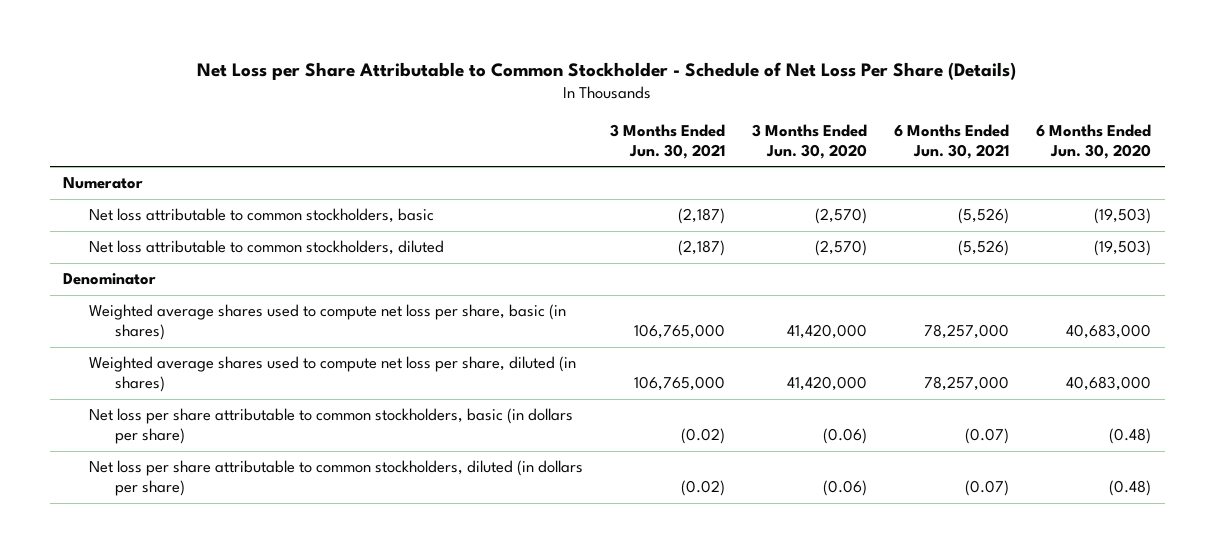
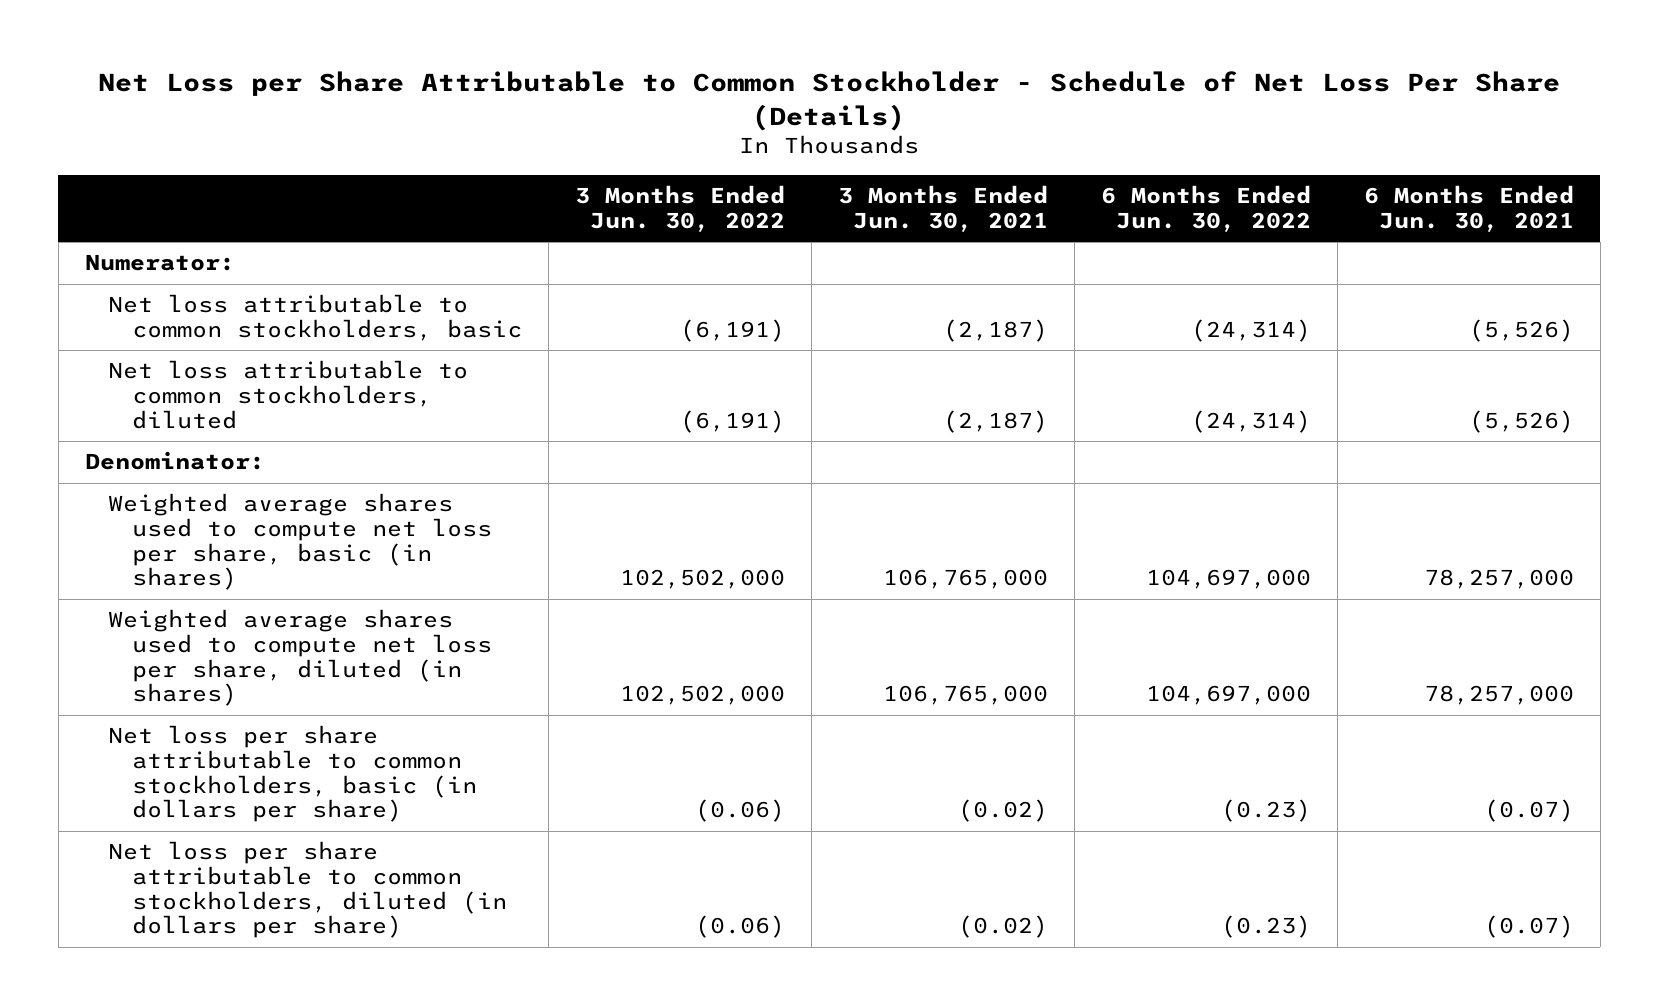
- | 3 Months Ended Jun. 30, 2021 | 3 Months Ended Jun. 30, 2020 | 6 Months Ended Jun. 30, 2021 | 6 Months Ended Jun. 30, 2020
+ | 3 Months Ended Jun. 30, 2022 | 3 Months Ended Jun. 30, 2021 | 6 Months Ended Jun. 30, 2022 | 6 Months Ended Jun. 30, 2021
- Numerator
+ Numerator:
- Denominator
+ Denominator:

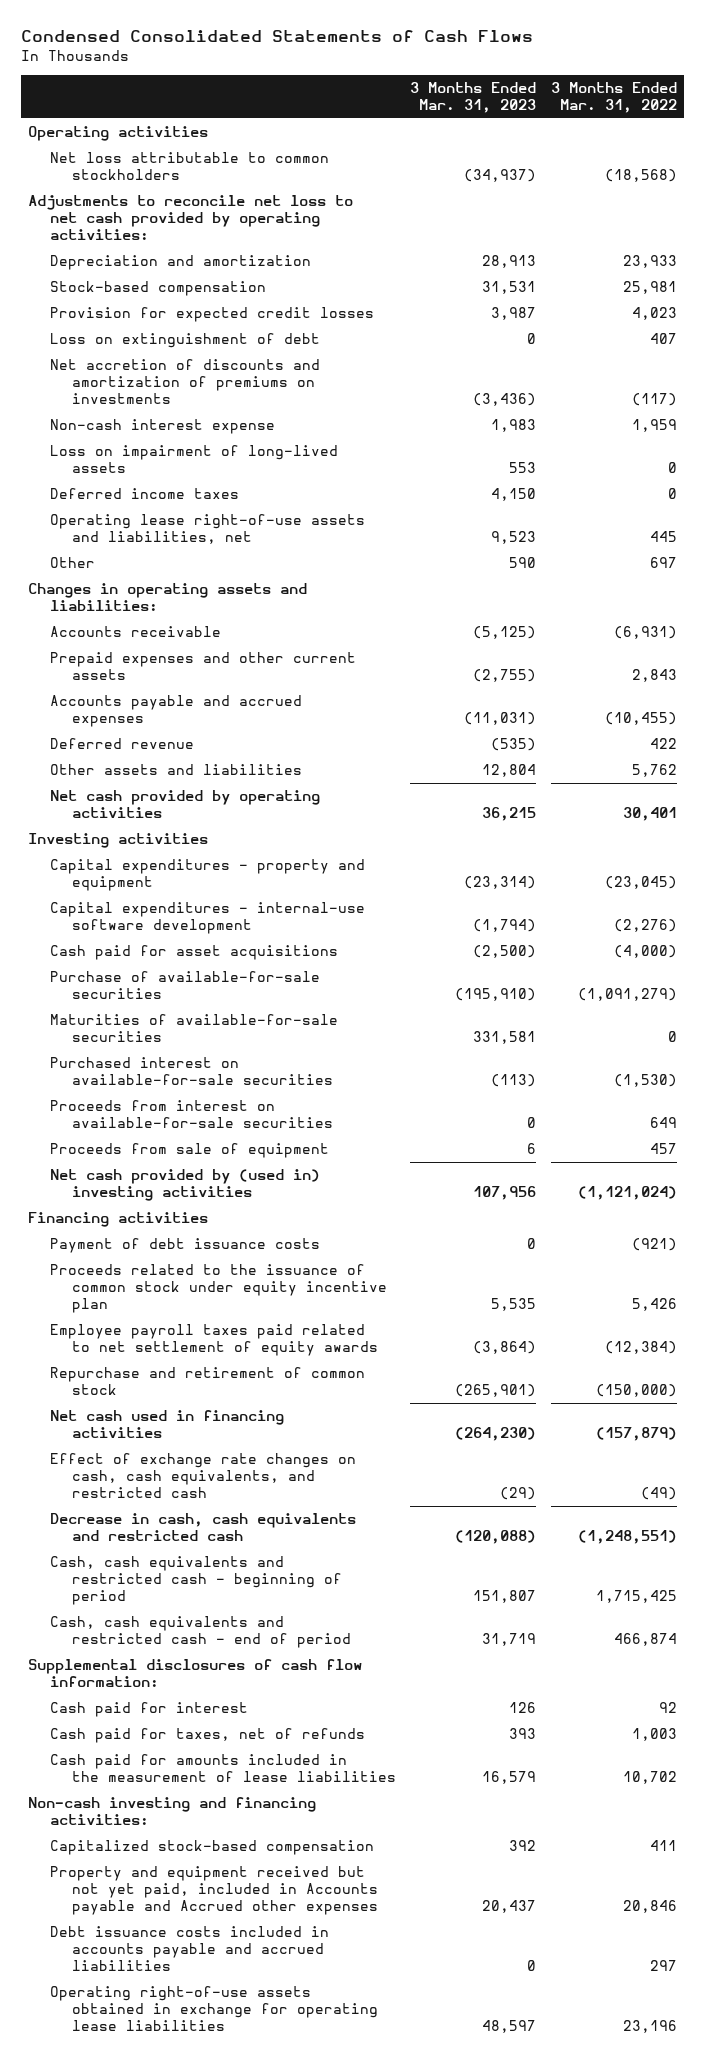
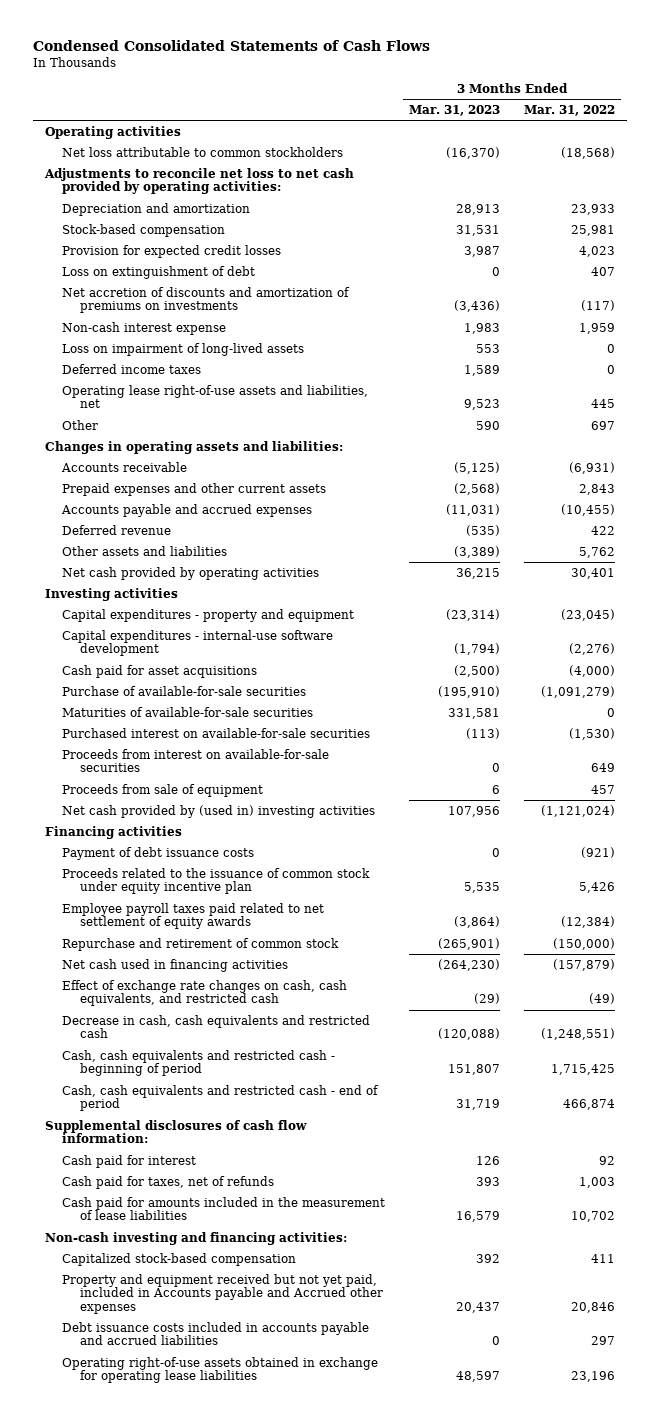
- Net loss attributable to common stockholders | (34,937) | (18,568)
+ Net loss attributable to common stockholders | (16,370) | (18,568)
- Deferred income taxes | 4,150 | 0
+ Deferred income taxes | 1,589 | 0
- Prepaid expenses and other current assets | (2,755) | 2,843
+ Prepaid expenses and other current assets | (2,568) | 2,843
- Other assets and liabilities | 12,804 | 5,762
+ Other assets and liabilities | (3,389) | 5,762

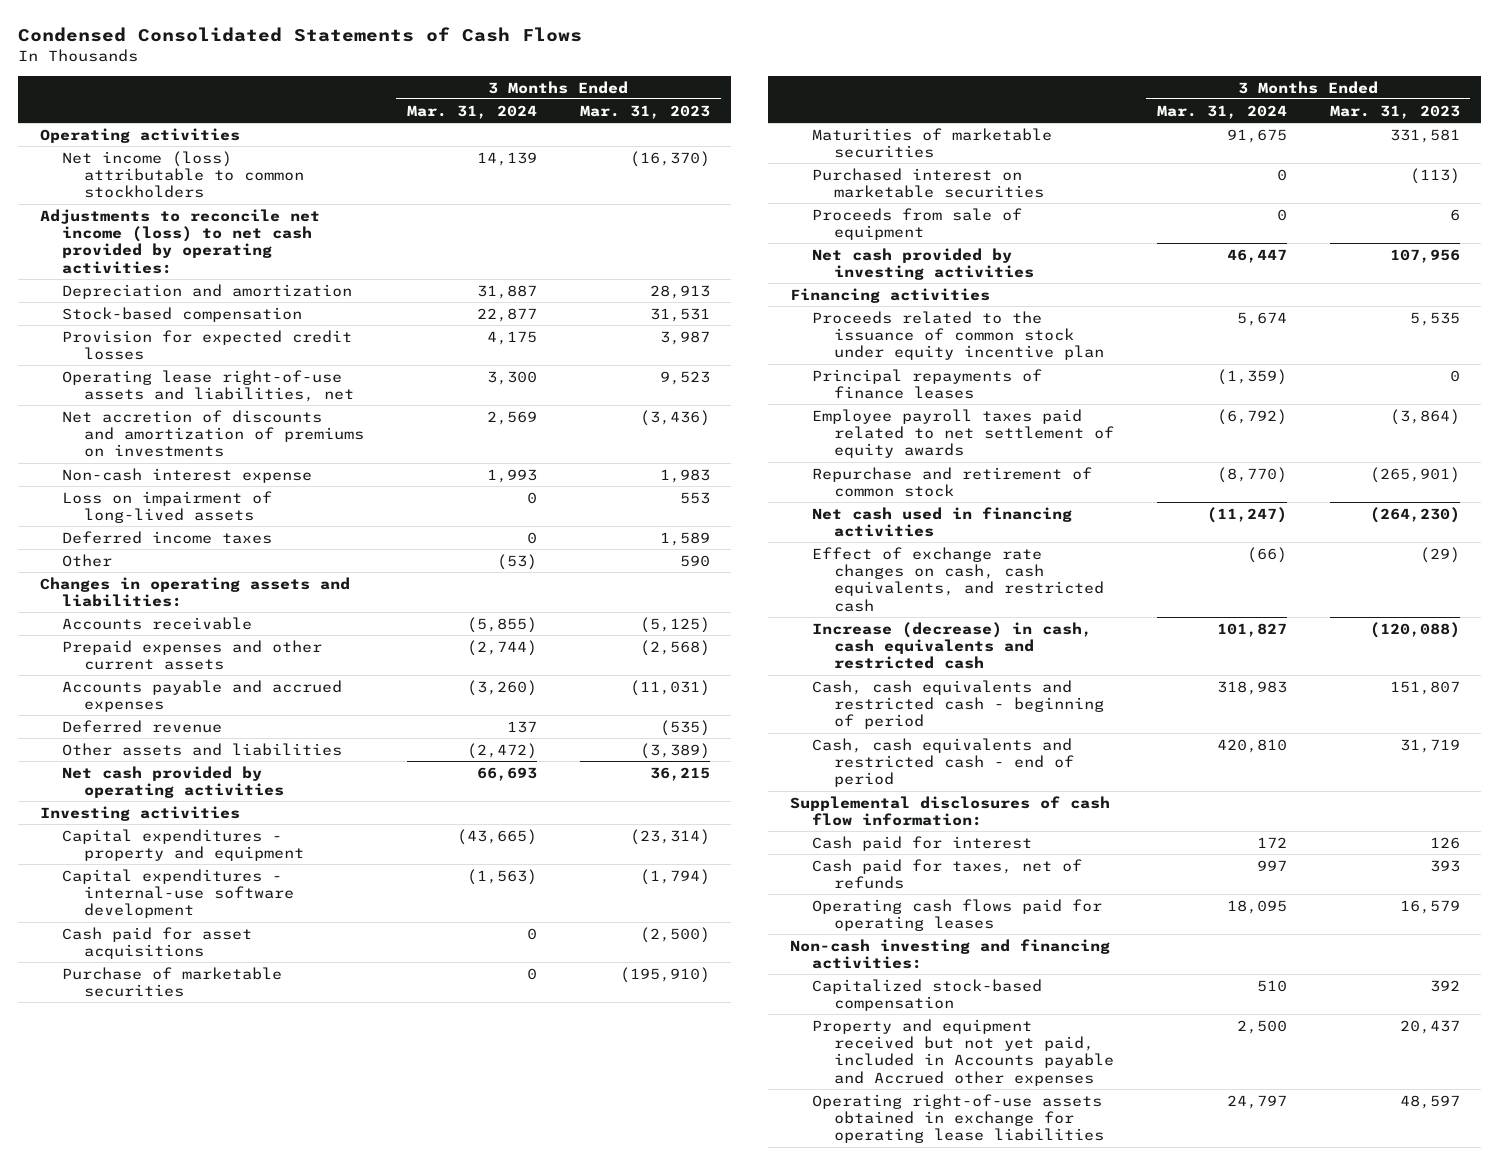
- | 3 Months Ended Mar. 31, 2023 | 3 Months Ended Mar. 31, 2022
+ | 3 Months Ended Mar. 31, 2024 | 3 Months Ended Mar. 31, 2023
- Net loss attributable to common stockholders | (16,370) | (18,568)
- Adjustments to reconcile net loss to net cash provided by operating activities:
+ Net income (loss) attributable to common stockholders | 14,139 | (16,370)
+ Adjustments to reconcile net income (loss) to net cash provided by operating activities:
- Loss on extinguishment of debt | 0 | 407
moved up: Operating lease right-of-use assets and liabilities, net | 3,300 | 9,523
- Purchase of available-for-sale securities | (195,910) | (1,091,279)
- Maturities of available-for-sale securities | 331,581 | 0
- Purchased interest on available-for-sale securities | (113) | (1,530)
- Proceeds from interest on available-for-sale securities | 0 | 649
+ Purchase of marketable securities | 0 | (195,910)
+ Maturities of marketable securities | 91,675 | 331,581
+ Purchased interest on marketable securities | 0 | (113)
- Net cash provided by (used in) investing activities | 107,956 | (1,121,024)
+ Net cash provided by investing activities | 46,447 | 107,956
- Payment of debt issuance costs | 0 | (921)
+ Principal repayments of finance leases | (1,359) | 0
- Decrease in cash, cash equivalents and restricted cash | (120,088) | (1,248,551)
+ Increase (decrease) in cash, cash equivalents and restricted cash | 101,827 | (120,088)
- Cash paid for amounts included in the measurement of lease liabilities | 16,579 | 10,702
+ Operating cash flows paid for operating leases | 18,095 | 16,579
- Debt issuance costs included in accounts payable and accrued liabilities | 0 | 297

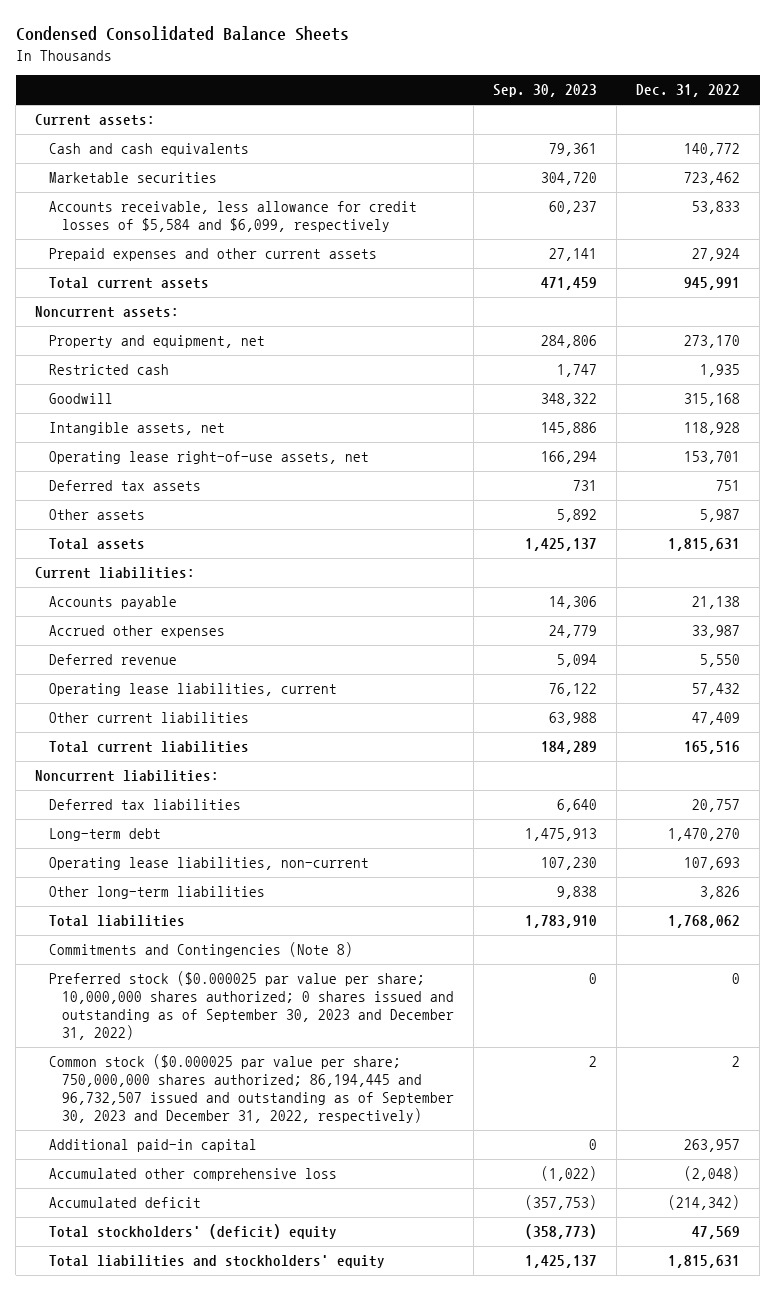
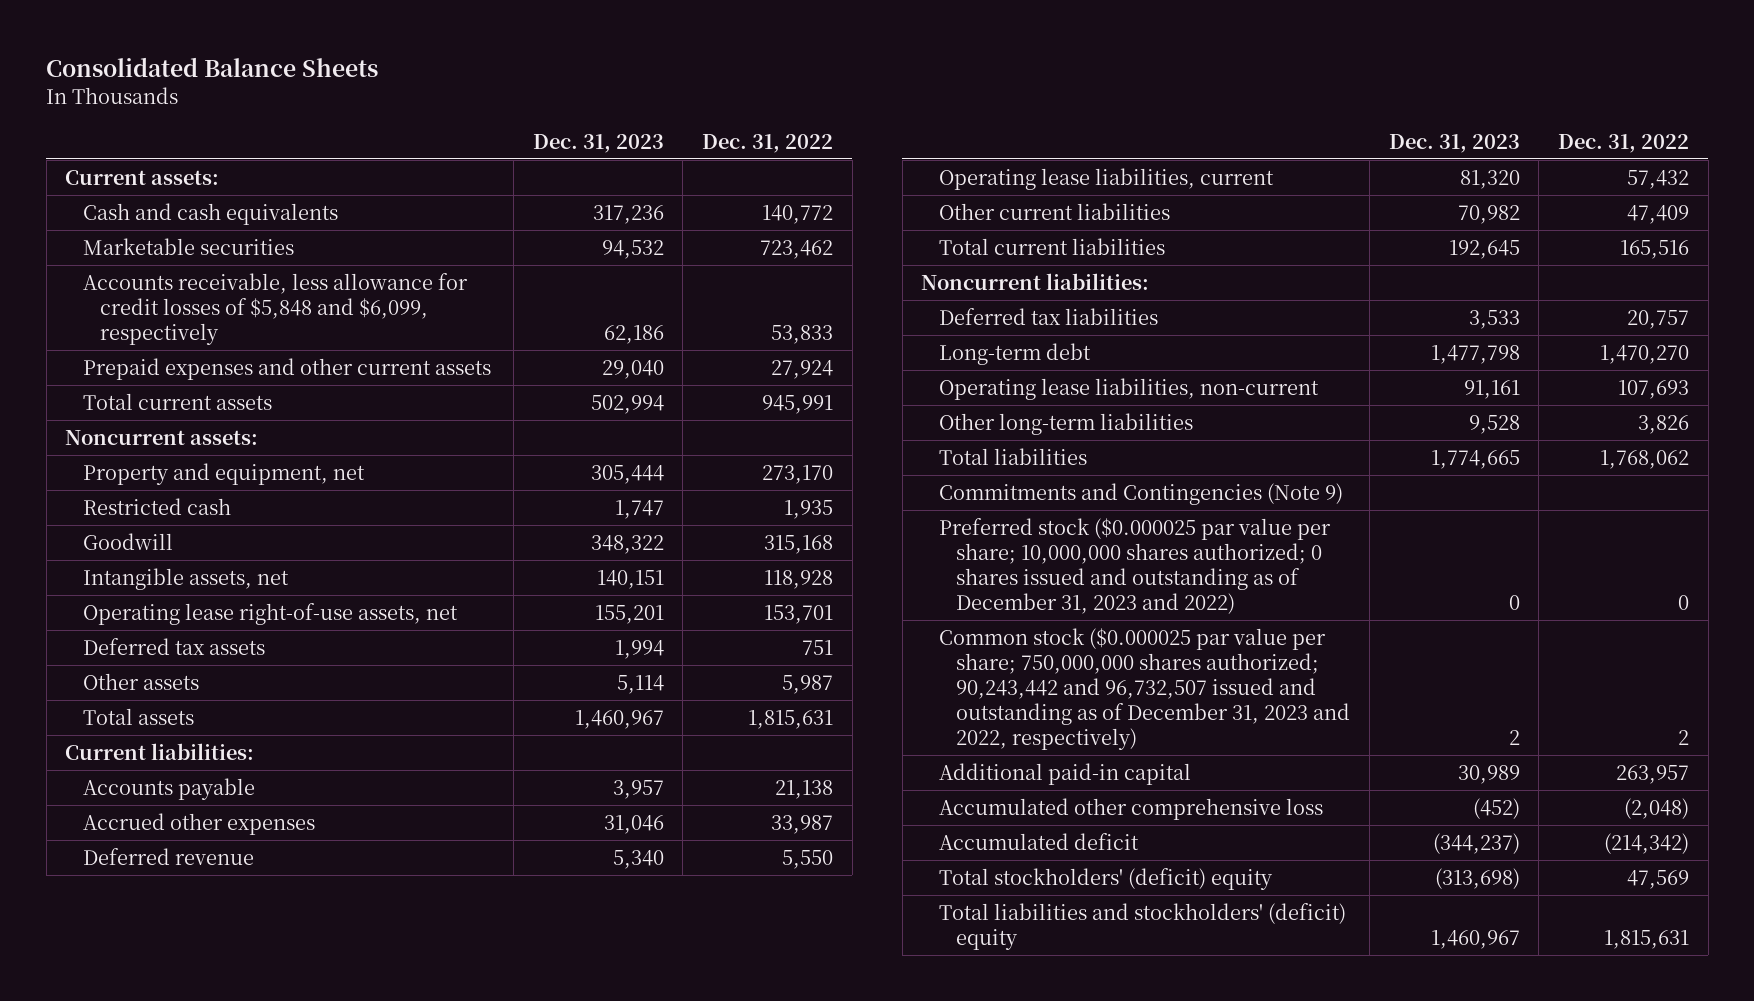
- Condensed Consolidated Balance Sheets
+ Consolidated Balance Sheets
- | Sep. 30, 2023 | Dec. 31, 2022
+ | Dec. 31, 2023 | Dec. 31, 2022
- Accounts receivable, less allowance for credit losses of $5,584 and $6,099, respectively | 60,237 | 53,833
+ Accounts receivable, less allowance for credit losses of $5,848 and $6,099, respectively | 62,186 | 53,833
- Commitments and Contingencies (Note 8)
- Preferred stock ($0.000025 par value per share; 10,000,000 shares authorized; 0 shares issued and outstanding as of September 30, 2023 and December 31, 2022) | 0 | 0
- Common stock ($0.000025 par value per share; 750,000,000 shares authorized; 86,194,445 and 96,732,507 issued and outstanding as of September 30, 2023 and December 31, 2022, respectively) | 2 | 2
+ Commitments and Contingencies (Note 9)
+ Preferred stock ($0.000025 par value per share; 10,000,000 shares authorized; 0 shares issued and outstanding as of December 31, 2023 and 2022) | 0 | 0
+ Common stock ($0.000025 par value per share; 750,000,000 shares authorized; 90,243,442 and 96,732,507 issued and outstanding as of December 31, 2023 and 2022, respectively) | 2 | 2
- Total liabilities and stockholders' equity | 1,425,137 | 1,815,631
+ Total liabilities and stockholders' (deficit) equity | 1,460,967 | 1,815,631

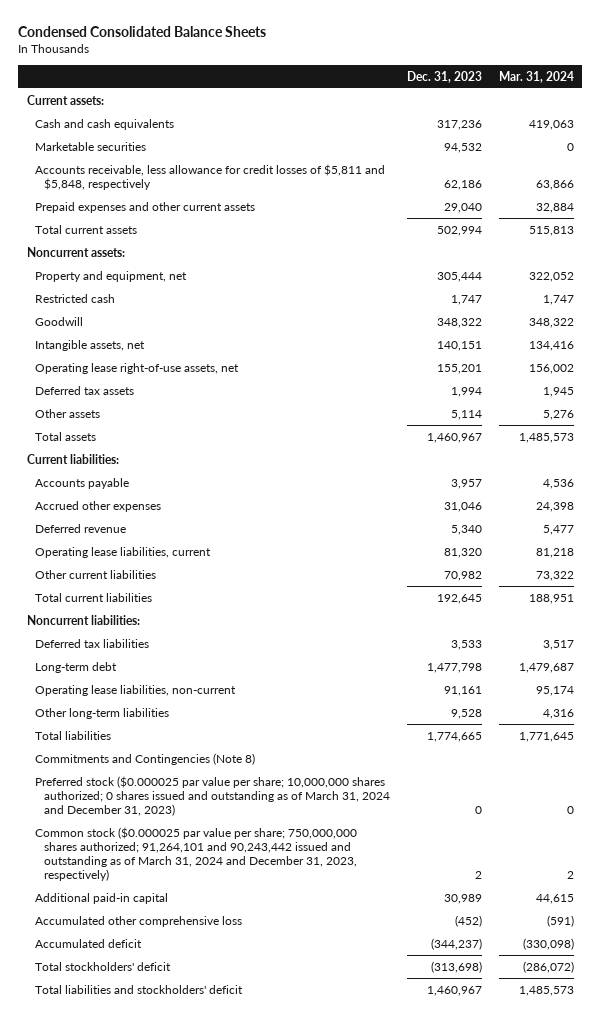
- Consolidated Balance Sheets
+ Condensed Consolidated Balance Sheets
- | Dec. 31, 2023 | Dec. 31, 2022
+ | Dec. 31, 2023 | Mar. 31, 2024
- Accounts receivable, less allowance for credit losses of $5,848 and $6,099, respectively | 62,186 | 53,833
+ Accounts receivable, less allowance for credit losses of $5,811 and $5,848, respectively | 62,186 | 63,866
- Commitments and Contingencies (Note 9)
- Preferred stock ($0.000025 par value per share; 10,000,000 shares authorized; 0 shares issued and outstanding as of December 31, 2023 and 2022) | 0 | 0
- Common stock ($0.000025 par value per share; 750,000,000 shares authorized; 90,243,442 and 96,732,507 issued and outstanding as of December 31, 2023 and 2022, respectively) | 2 | 2
+ Commitments and Contingencies (Note 8)
+ Preferred stock ($0.000025 par value per share; 10,000,000 shares authorized; 0 shares issued and outstanding as of March 31, 2024 and December 31, 2023) | 0 | 0
+ Common stock ($0.000025 par value per share; 750,000,000 shares authorized; 91,264,101 and 90,243,442 issued and outstanding as of March 31, 2024 and December 31, 2023, respectively) | 2 | 2
- Total stockholders' (deficit) equity | (313,698) | 47,569
- Total liabilities and stockholders' (deficit) equity | 1,460,967 | 1,815,631
+ Total stockholders' deficit | (313,698) | (286,072)
+ Total liabilities and stockholders' deficit | 1,460,967 | 1,485,573

